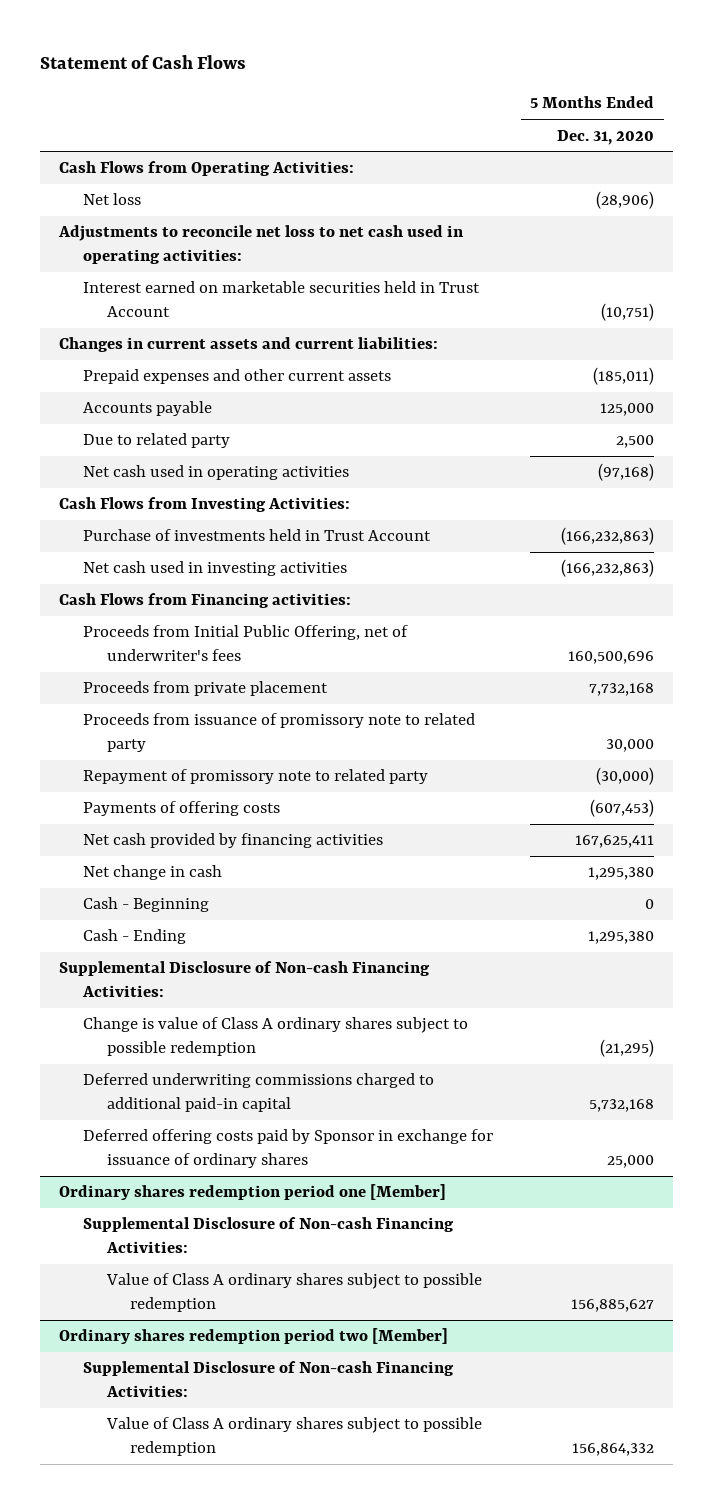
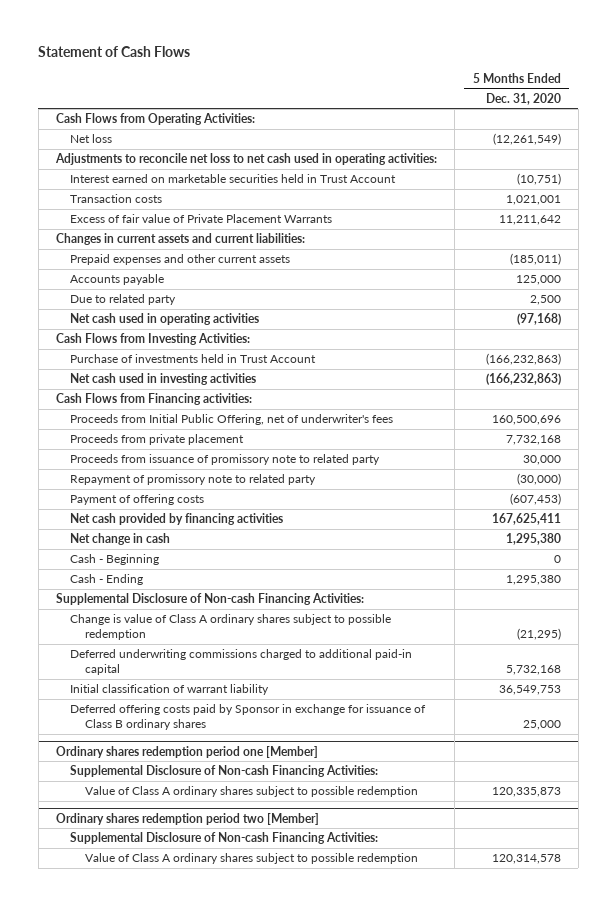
- Net loss | (28,906)
+ Net loss | (12,261,549)
+ Transaction costs | 1,021,001
+ Excess of fair value of Private Placement Warrants | 11,211,642
- Payments of offering costs | (607,453)
+ Payment of offering costs | (607,453)
- Deferred offering costs paid by Sponsor in exchange for issuance of ordinary shares | 25,000
+ Initial classification of warrant liability | 36,549,753
+ Deferred offering costs paid by Sponsor in exchange for issuance of Class B ordinary shares | 25,000
@ Ordinary shares redemption period one [Member]
- Value of Class A ordinary shares subject to possible redemption | 156,885,627
+ Value of Class A ordinary shares subject to possible redemption | 120,335,873
@ Ordinary shares redemption period two [Member]
- Value of Class A ordinary shares subject to possible redemption | 156,864,332
+ Value of Class A ordinary shares subject to possible redemption | 120,314,578

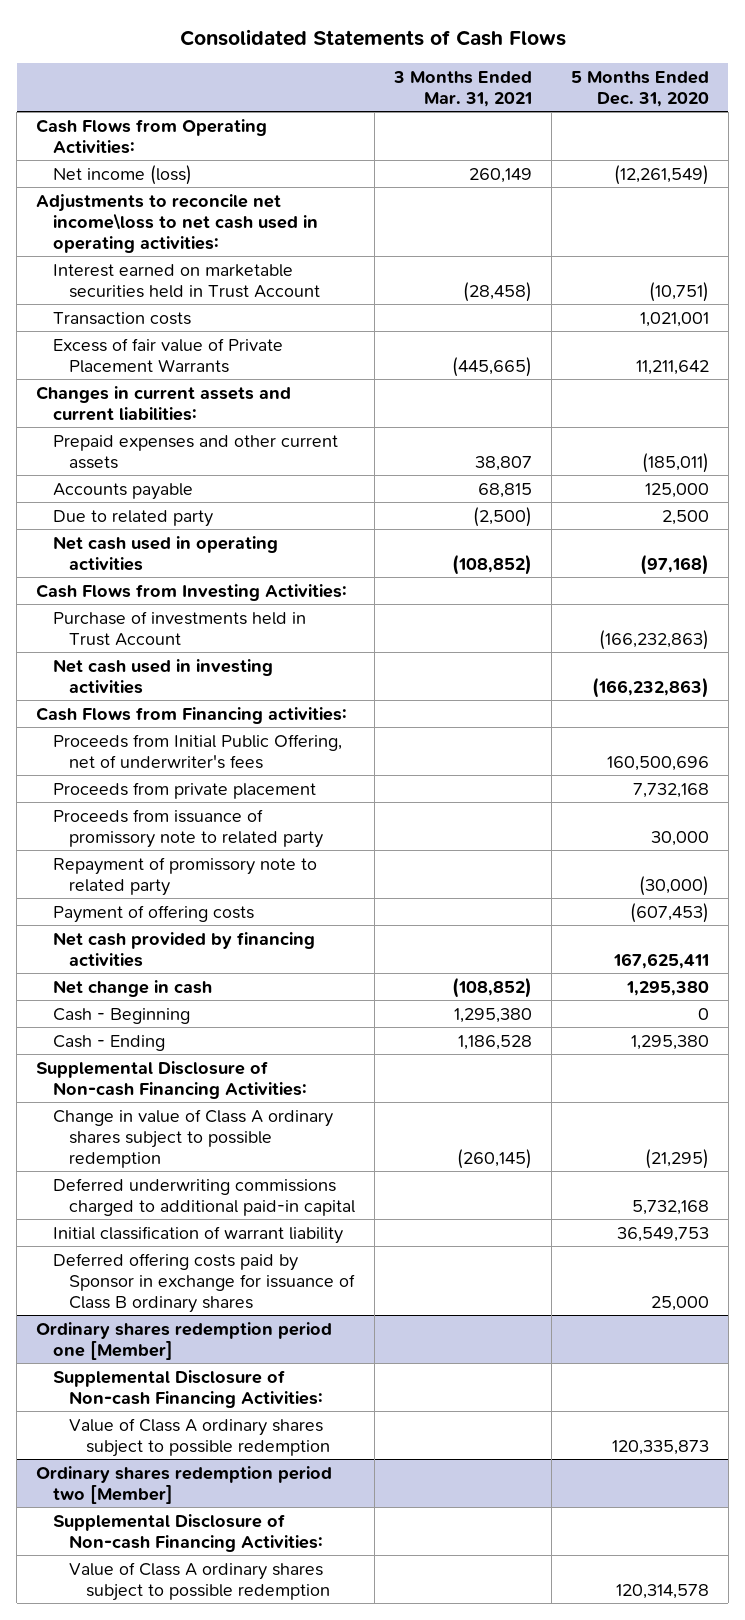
- Statement of Cash Flows
+ Consolidated Statements of Cash Flows
- | 5 Months Ended Dec. 31, 2020
+ | 3 Months Ended Mar. 31, 2021 | 5 Months Ended Dec. 31, 2020
- Net loss | (12,261,549)
- Adjustments to reconcile net loss to net cash used in operating activities:
+ Net income (loss) | 260,149 | (12,261,549)
+ Adjustments to reconcile net income\loss to net cash used in operating activities:
- Change is value of Class A ordinary shares subject to possible redemption | (21,295)
+ Change in value of Class A ordinary shares subject to possible redemption | (260,145) | (21,295)

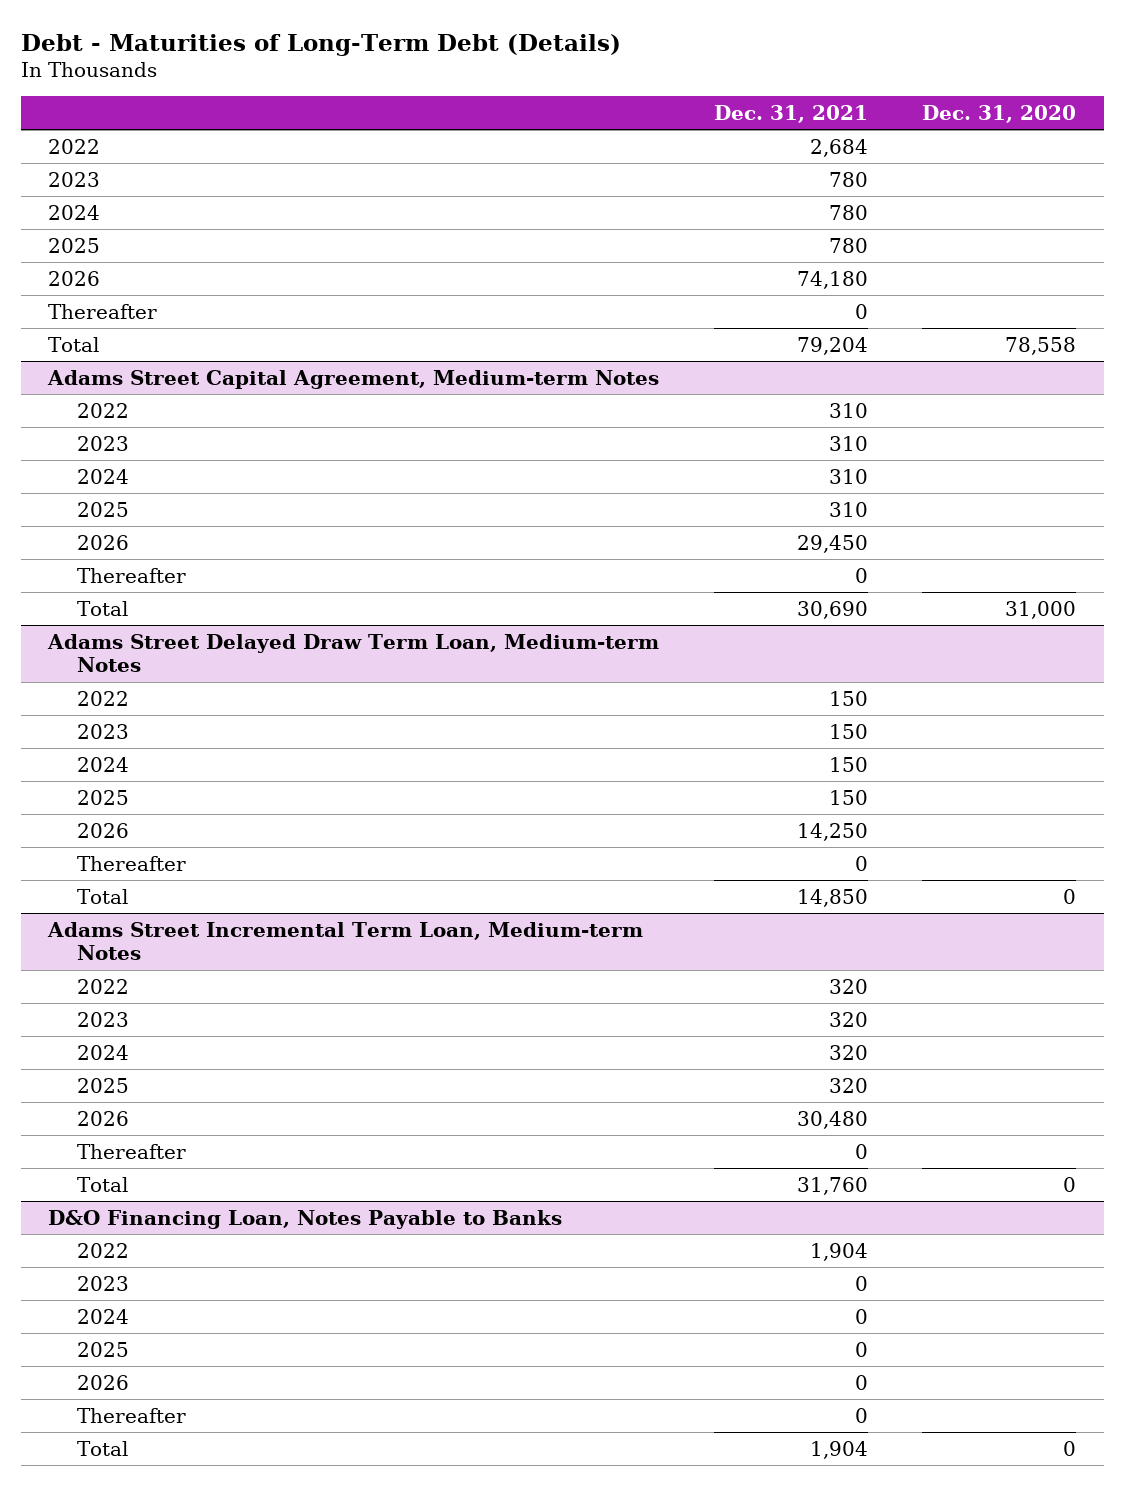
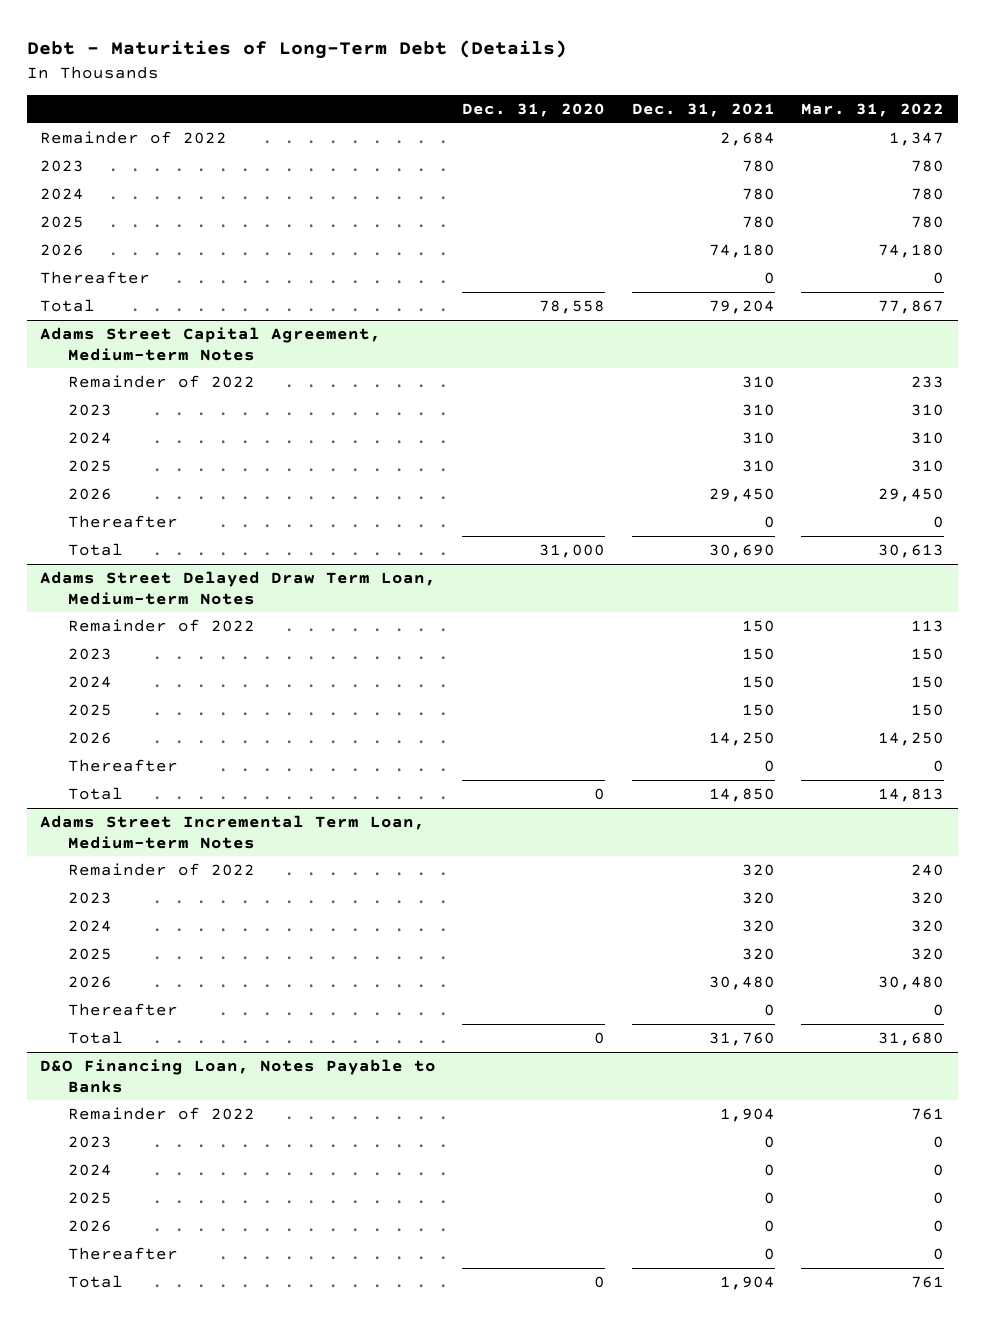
- | Dec. 31, 2021 | Dec. 31, 2020
+ | Dec. 31, 2020 | Dec. 31, 2021 | Mar. 31, 2022
- 2022 | 2,684 |
+ Remainder of 2022 | | 2,684 | 1,347
@ Adams Street Capital Agreement, Medium-term Notes
- 2022 | 310 |
+ Remainder of 2022 | | 310 | 233
@ Adams Street Delayed Draw Term Loan, Medium-term Notes
- 2022 | 150 |
+ Remainder of 2022 | | 150 | 113
@ Adams Street Incremental Term Loan, Medium-term Notes
- 2022 | 320 |
+ Remainder of 2022 | | 320 | 240
@ D&O Financing Loan, Notes Payable to Banks
- 2022 | 1,904 |
+ Remainder of 2022 | | 1,904 | 761

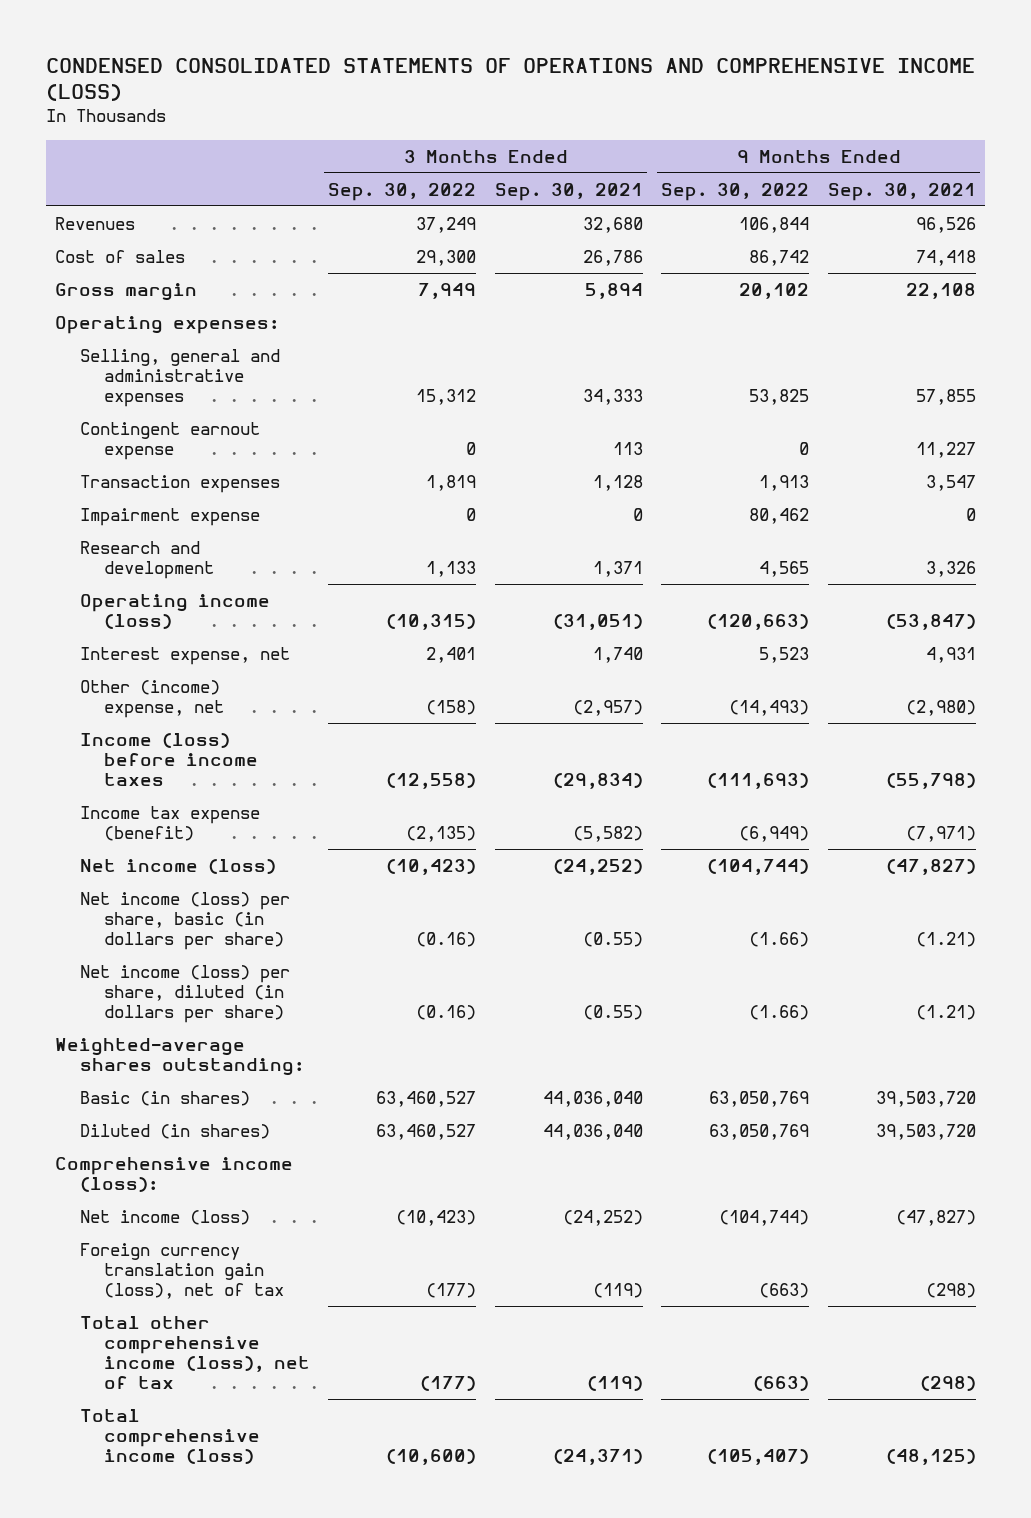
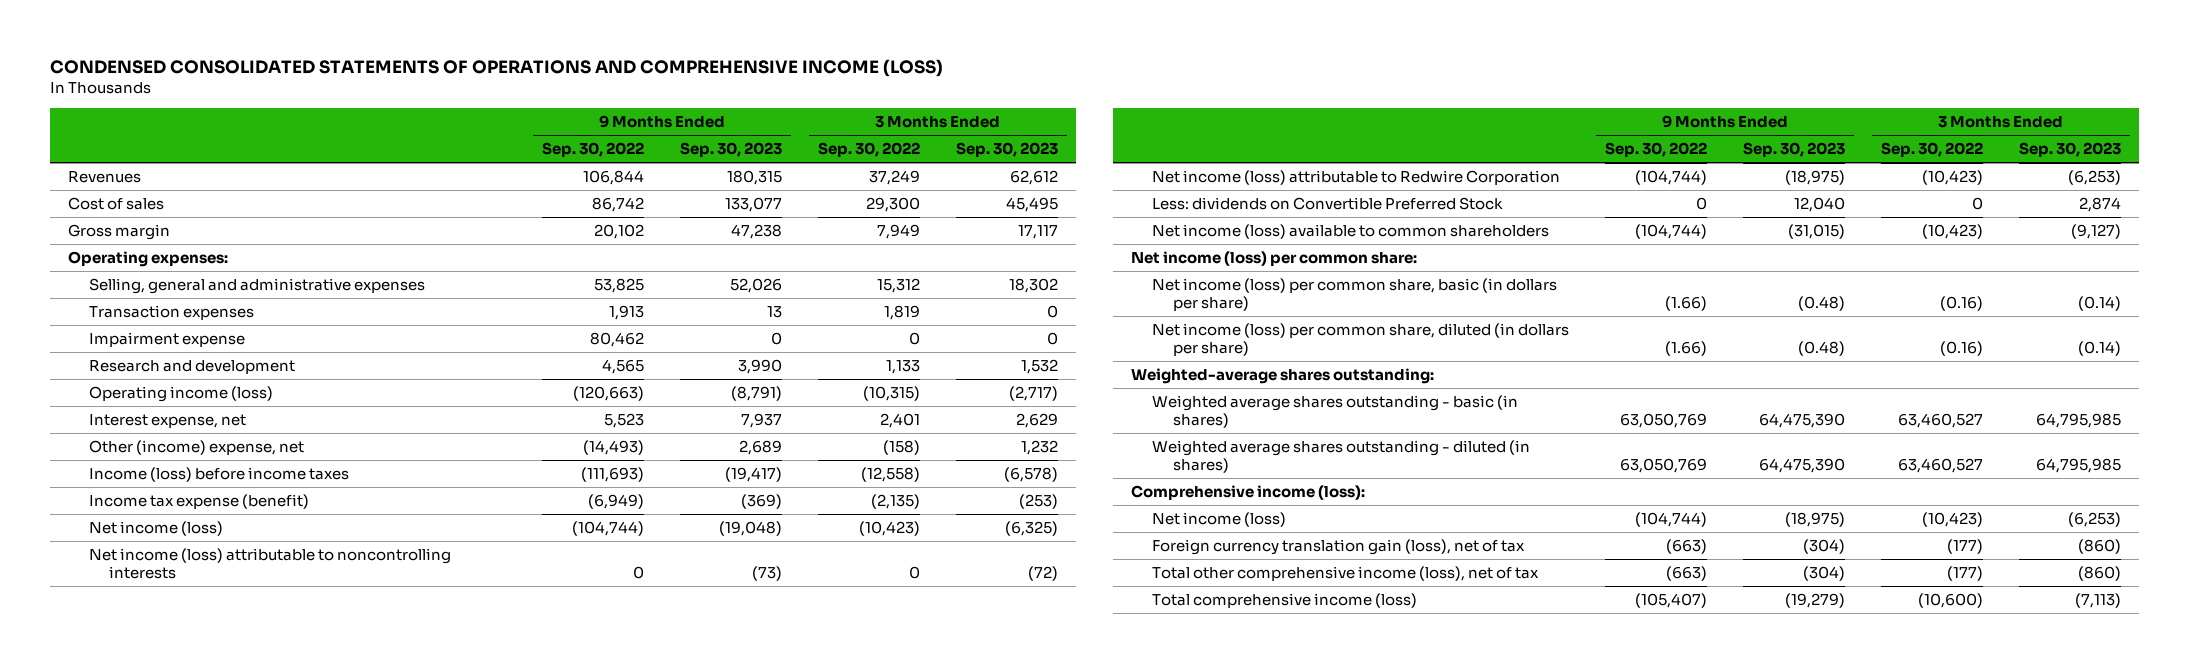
- | 3 Months Ended Sep. 30, 2022 | 3 Months Ended Sep. 30, 2021 | 9 Months Ended Sep. 30, 2022 | 9 Months Ended Sep. 30, 2021
+ | 9 Months Ended Sep. 30, 2022 | 9 Months Ended Sep. 30, 2023 | 3 Months Ended Sep. 30, 2022 | 3 Months Ended Sep. 30, 2023
- Contingent earnout expense | 0 | 113 | 0 | 11,227
- Net income (loss) per share, basic (in dollars per share) | (0.16) | (0.55) | (1.66) | (1.21)
- Net income (loss) per share, diluted (in dollars per share) | (0.16) | (0.55) | (1.66) | (1.21)
+ Net income (loss) attributable to noncontrolling interests | 0 | (73) | 0 | (72)
+ Net income (loss) attributable to Redwire Corporation | (104,744) | (18,975) | (10,423) | (6,253)
+ Less: dividends on Convertible Preferred Stock | 0 | 12,040 | 0 | 2,874
+ Net income (loss) available to common shareholders | (104,744) | (31,015) | (10,423) | (9,127)
+ Net income (loss) per common share:
+ Net income (loss) per common share, basic (in dollars per share) | (1.66) | (0.48) | (0.16) | (0.14)
+ Net income (loss) per common share, diluted (in dollars per share) | (1.66) | (0.48) | (0.16) | (0.14)
- Basic (in shares) | 63,460,527 | 44,036,040 | 63,050,769 | 39,503,720
- Diluted (in shares) | 63,460,527 | 44,036,040 | 63,050,769 | 39,503,720
+ Weighted average shares outstanding - basic (in shares) | 63,050,769 | 64,475,390 | 63,460,527 | 64,795,985
+ Weighted average shares outstanding - diluted (in shares) | 63,050,769 | 64,475,390 | 63,460,527 | 64,795,985

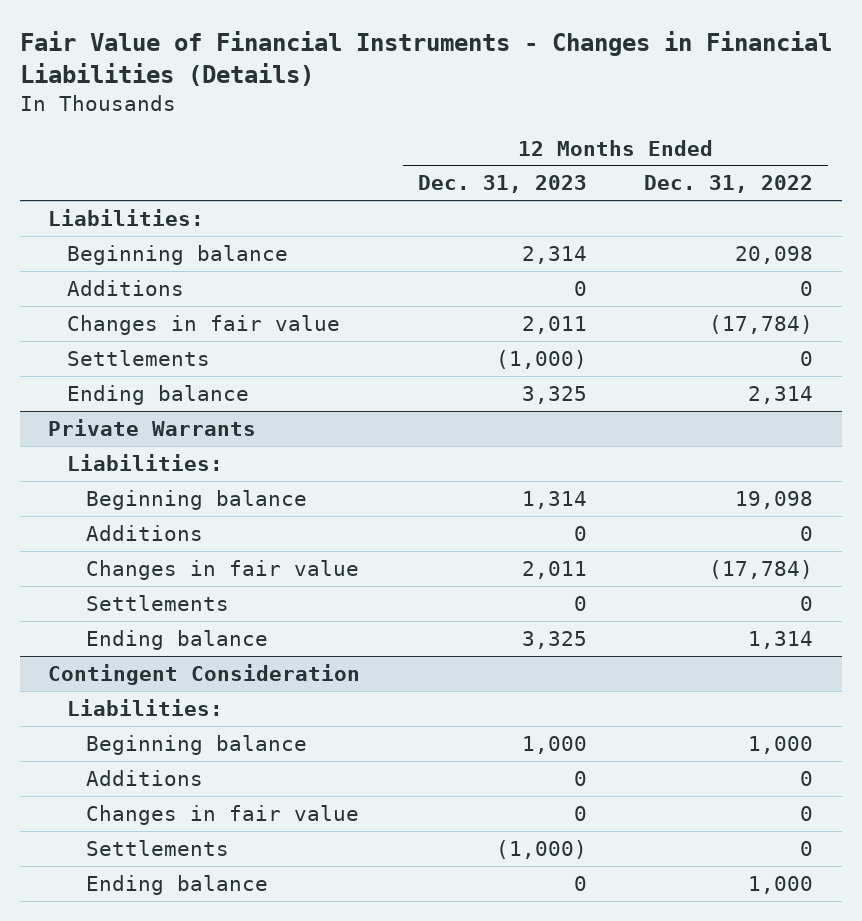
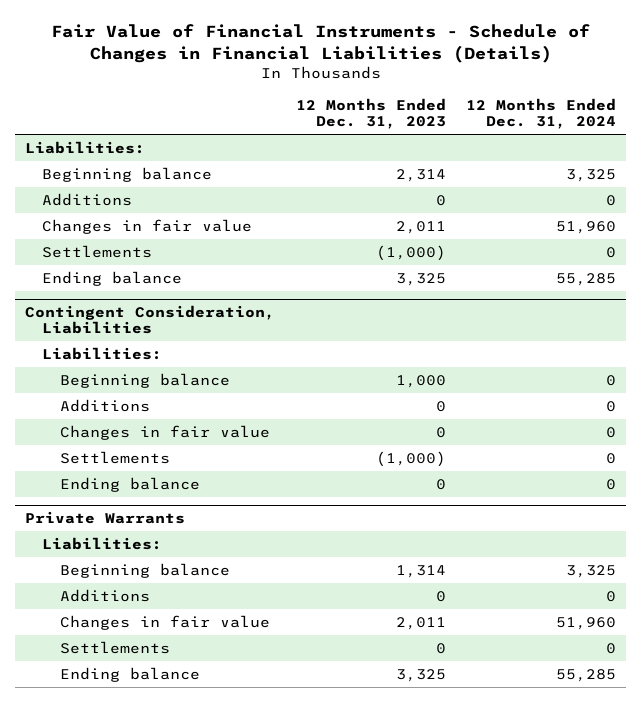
- Fair Value of Financial Instruments - Changes in Financial Liabilities (Details)
+ Fair Value of Financial Instruments - Schedule of Changes in Financial Liabilities (Details)
- | 12 Months Ended Dec. 31, 2023 | 12 Months Ended Dec. 31, 2022
+ | 12 Months Ended Dec. 31, 2023 | 12 Months Ended Dec. 31, 2024
+ Contingent Consideration, Liabilities
+ Liabilities:
+ Beginning balance | 1,000 | 0
+ Additions | 0 | 0
+ Changes in fair value | 0 | 0
+ Settlements | (1,000) | 0
+ Ending balance | 0 | 0
- Contingent Consideration
- Liabilities:
- Beginning balance | 1,000 | 1,000
- Additions | 0 | 0
- Changes in fair value | 0 | 0
- Settlements | (1,000) | 0
- Ending balance | 0 | 1,000

